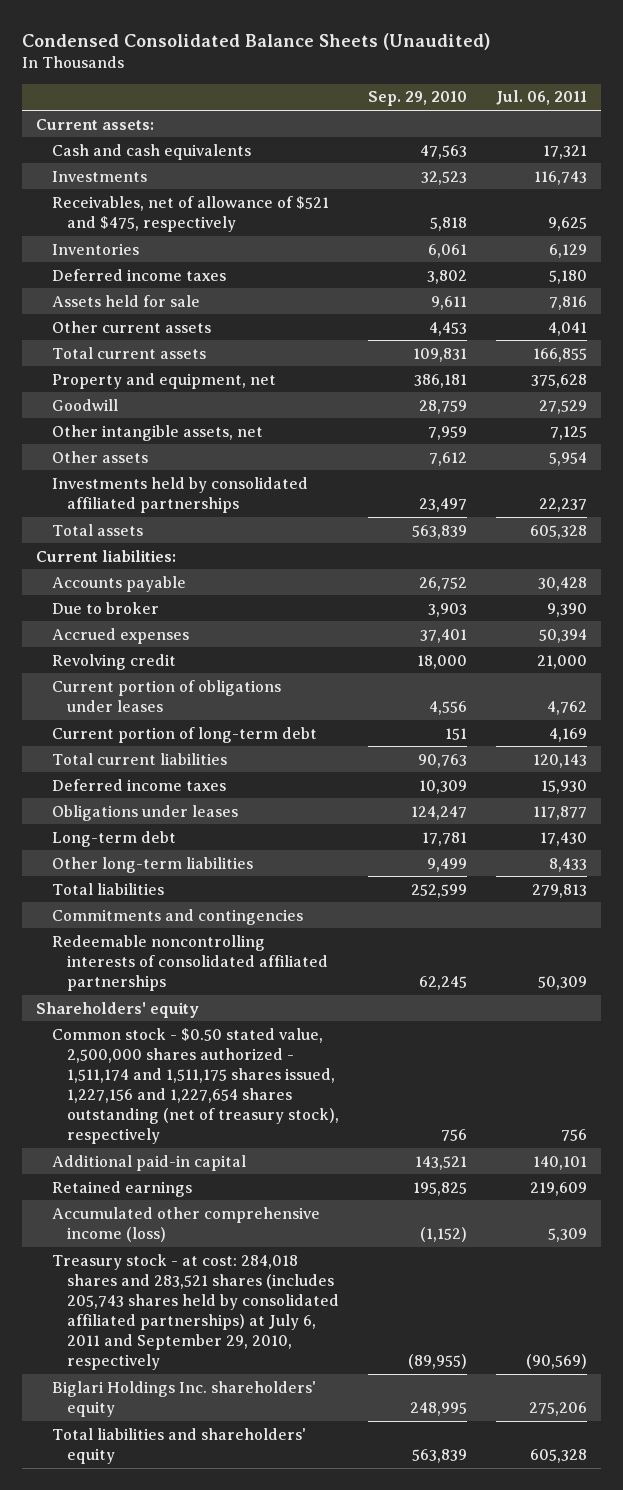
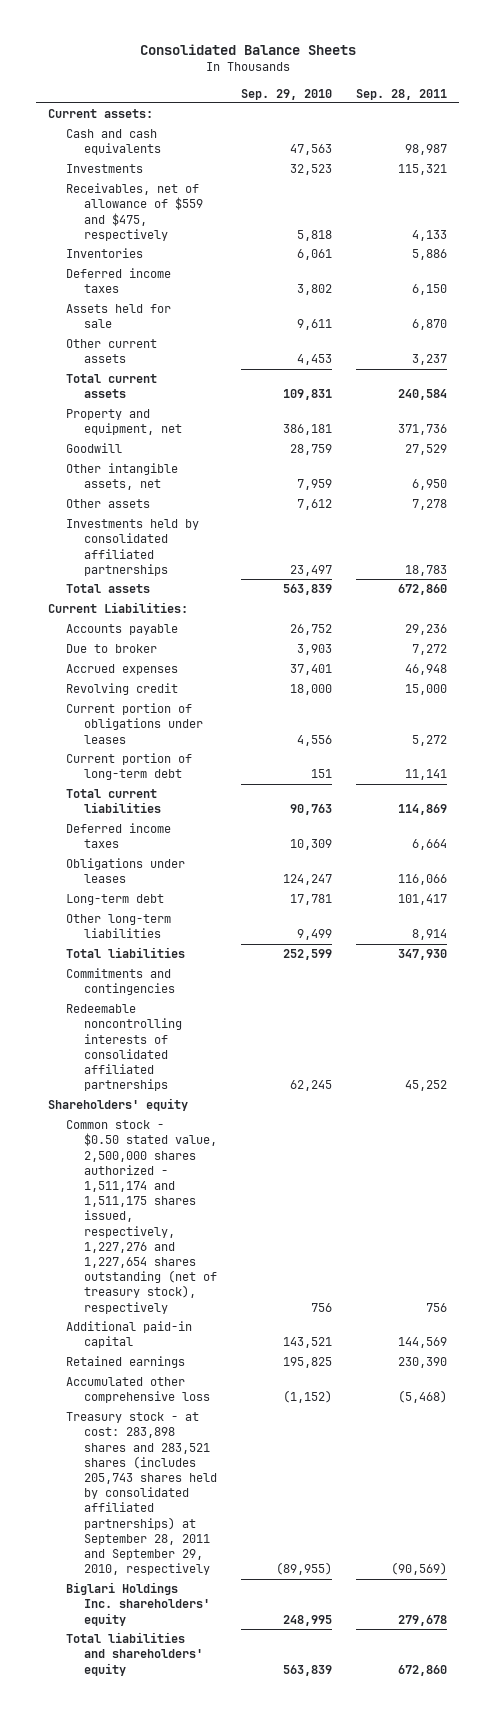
- Condensed Consolidated Balance Sheets (Unaudited)
+ Consolidated Balance Sheets
- | Sep. 29, 2010 | Jul. 06, 2011
+ | Sep. 29, 2010 | Sep. 28, 2011
- Receivables, net of allowance of $521 and $475, respectively | 5,818 | 9,625
+ Receivables, net of allowance of $559 and $475, respectively | 5,818 | 4,133
- Current liabilities:
+ Current Liabilities:
- Common stock - $0.50 stated value, 2,500,000 shares authorized - 1,511,174 and 1,511,175 shares issued, 1,227,156 and 1,227,654 shares outstanding (net of treasury stock), respectively | 756 | 756
+ Common stock - $0.50 stated value, 2,500,000 shares authorized - 1,511,174 and 1,511,175 shares issued, respectively, 1,227,276 and 1,227,654 shares outstanding (net of treasury stock), respectively | 756 | 756
- Accumulated other comprehensive income (loss) | (1,152) | 5,309
- Treasury stock - at cost: 284,018 shares and 283,521 shares (includes 205,743 shares held by consolidated affiliated partnerships) at July 6, 2011 and September 29, 2010, respectively | (89,955) | (90,569)
+ Accumulated other comprehensive loss | (1,152) | (5,468)
+ Treasury stock - at cost: 283,898 shares and 283,521 shares (includes 205,743 shares held by consolidated affiliated partnerships) at September 28, 2011 and September 29, 2010, respectively | (89,955) | (90,569)

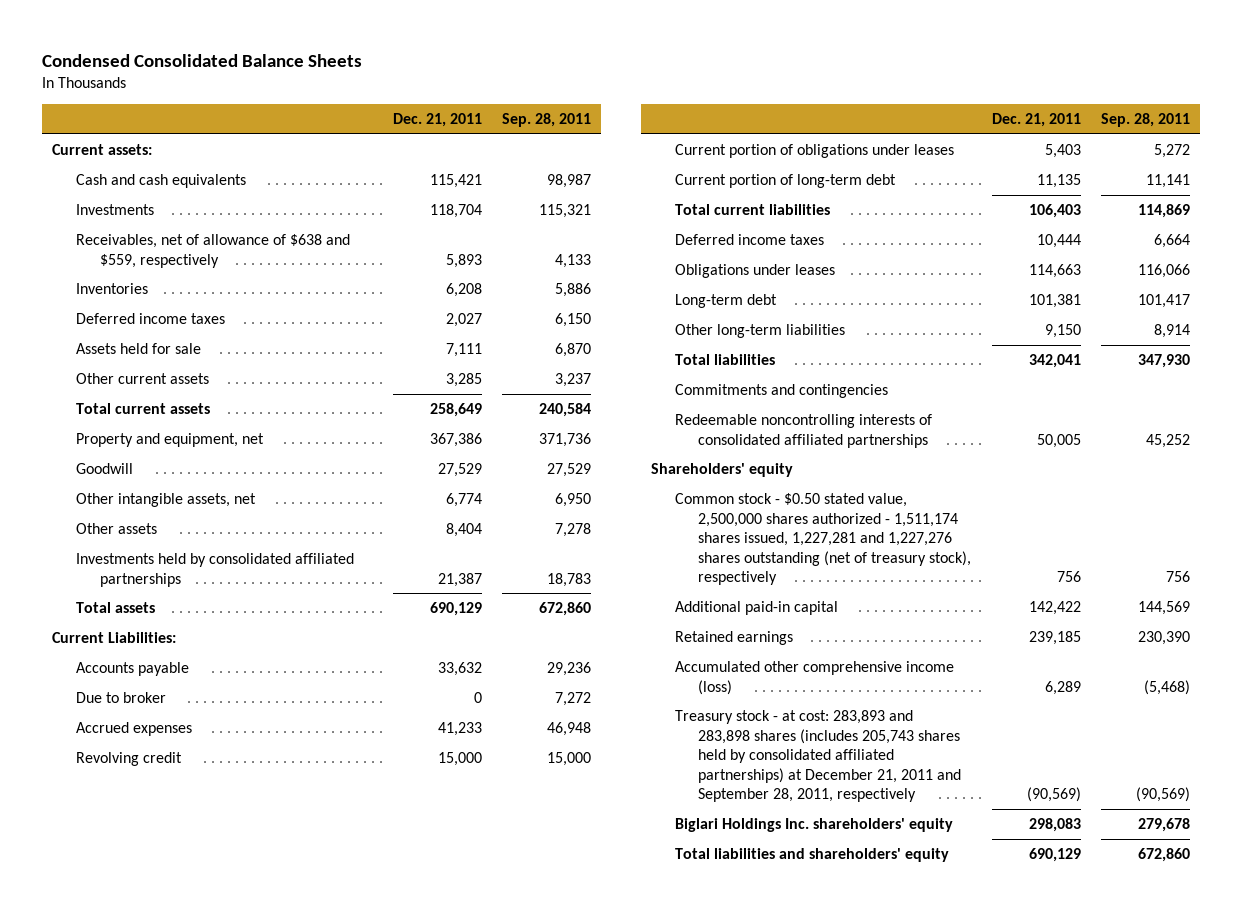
- Consolidated Balance Sheets
+ Condensed Consolidated Balance Sheets
- | Sep. 29, 2010 | Sep. 28, 2011
+ | Dec. 21, 2011 | Sep. 28, 2011
- Receivables, net of allowance of $559 and $475, respectively | 5,818 | 4,133
+ Receivables, net of allowance of $638 and $559, respectively | 5,893 | 4,133
- Common stock - $0.50 stated value, 2,500,000 shares authorized - 1,511,174 and 1,511,175 shares issued, respectively, 1,227,276 and 1,227,654 shares outstanding (net of treasury stock), respectively | 756 | 756
+ Common stock - $0.50 stated value, 2,500,000 shares authorized - 1,511,174 shares issued, 1,227,281 and 1,227,276 shares outstanding (net of treasury stock), respectively | 756 | 756
- Accumulated other comprehensive loss | (1,152) | (5,468)
- Treasury stock - at cost: 283,898 shares and 283,521 shares (includes 205,743 shares held by consolidated affiliated partnerships) at September 28, 2011 and September 29, 2010, respectively | (89,955) | (90,569)
+ Accumulated other comprehensive income (loss) | 6,289 | (5,468)
+ Treasury stock - at cost: 283,893 and 283,898 shares (includes 205,743 shares held by consolidated affiliated partnerships) at December 21, 2011 and September 28, 2011, respectively | (90,569) | (90,569)

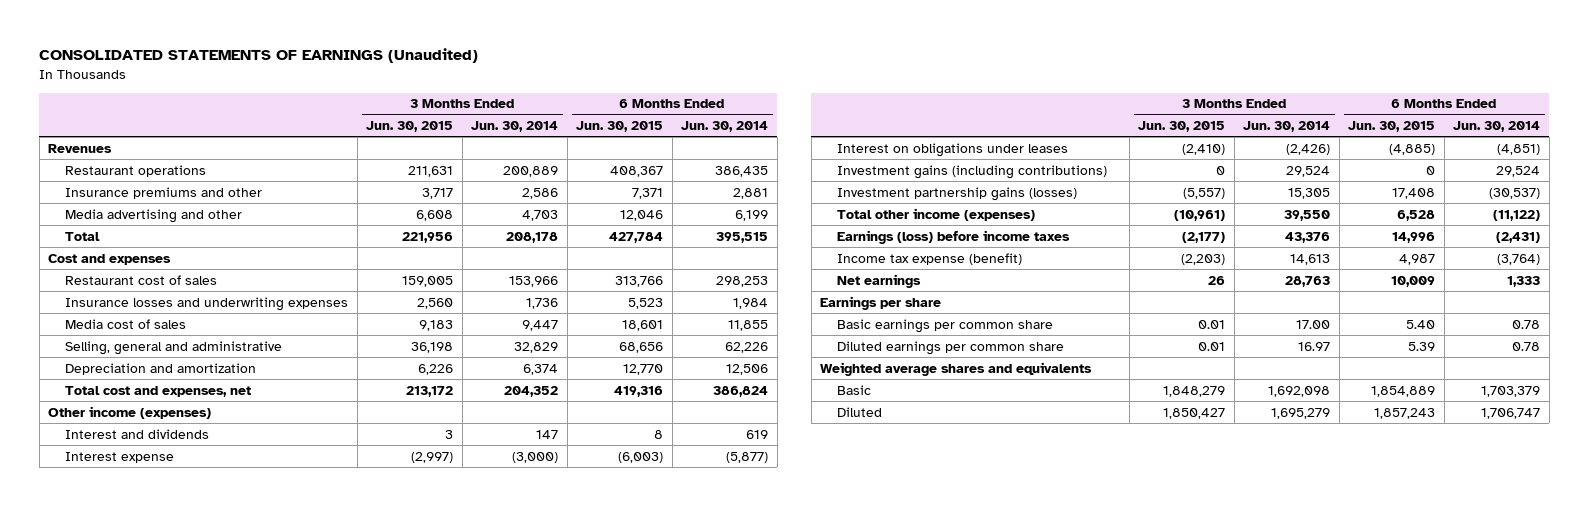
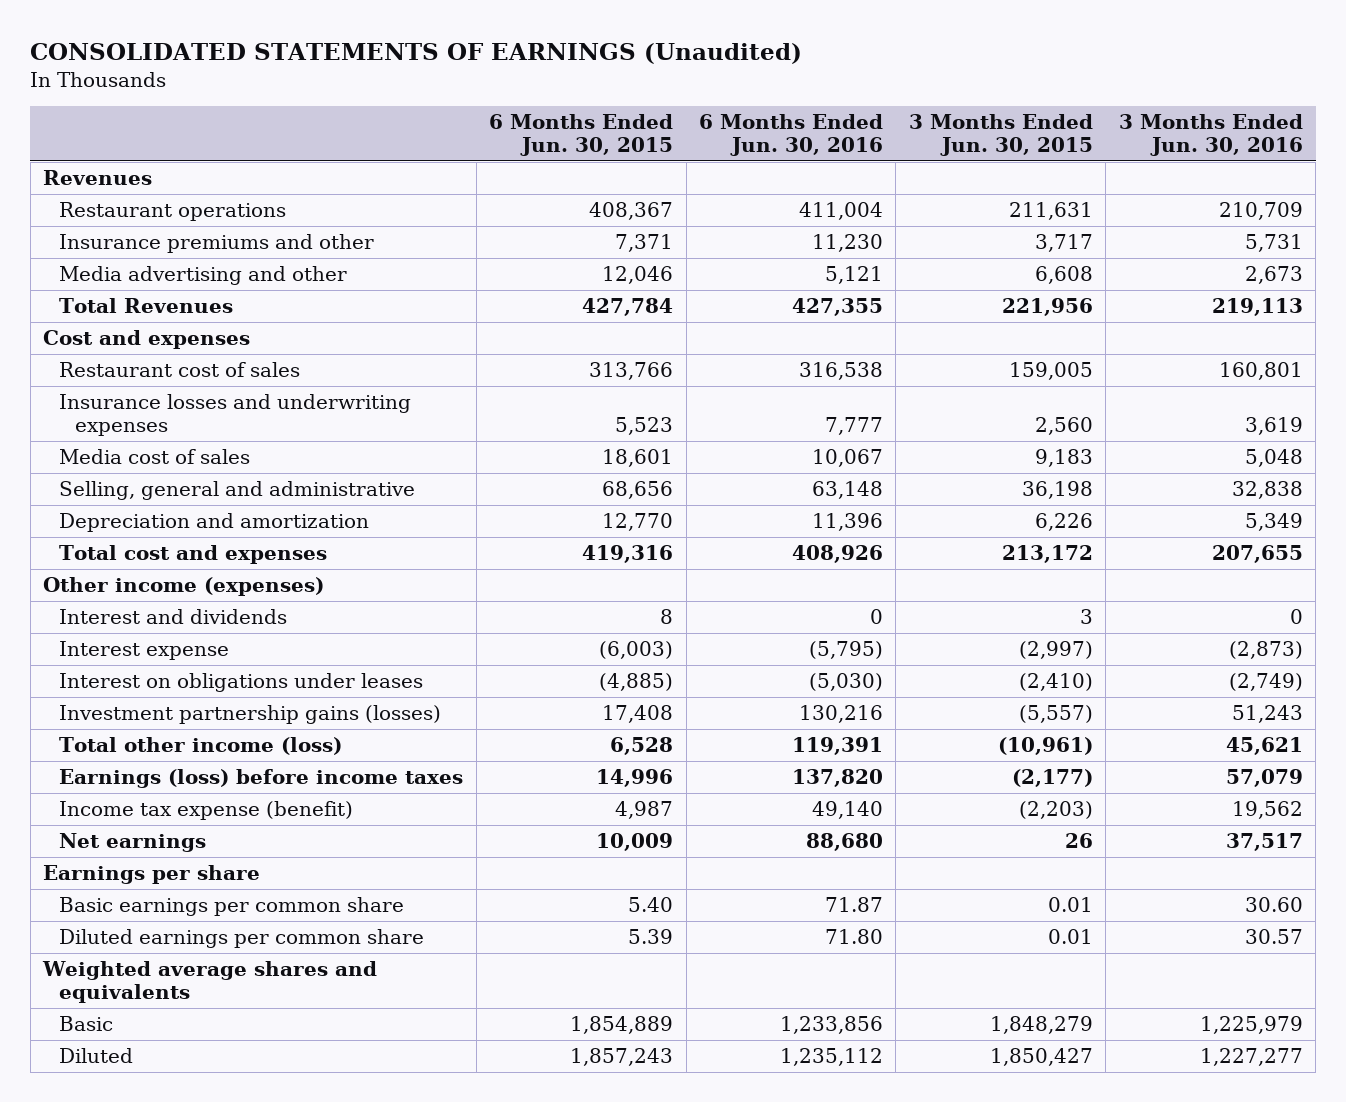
- | 3 Months Ended Jun. 30, 2015 | 3 Months Ended Jun. 30, 2014 | 6 Months Ended Jun. 30, 2015 | 6 Months Ended Jun. 30, 2014
+ | 6 Months Ended Jun. 30, 2015 | 6 Months Ended Jun. 30, 2016 | 3 Months Ended Jun. 30, 2015 | 3 Months Ended Jun. 30, 2016
- Total | 221,956 | 208,178 | 427,784 | 395,515
+ Total Revenues | 427,784 | 427,355 | 221,956 | 219,113
- Total cost and expenses, net | 213,172 | 204,352 | 419,316 | 386,824
+ Total cost and expenses | 419,316 | 408,926 | 213,172 | 207,655
- Investment gains (including contributions) | 0 | 29,524 | 0 | 29,524
- Total other income (expenses) | (10,961) | 39,550 | 6,528 | (11,122)
+ Total other income (loss) | 6,528 | 119,391 | (10,961) | 45,621

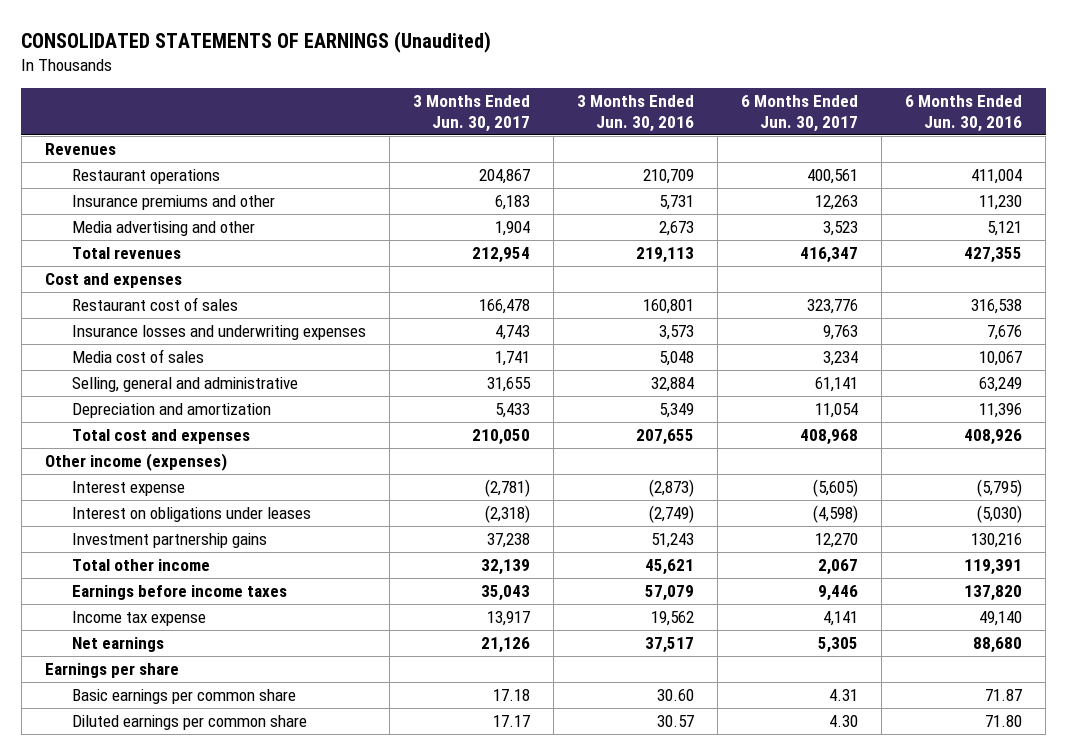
- | 6 Months Ended Jun. 30, 2015 | 6 Months Ended Jun. 30, 2016 | 3 Months Ended Jun. 30, 2015 | 3 Months Ended Jun. 30, 2016
+ | 3 Months Ended Jun. 30, 2017 | 3 Months Ended Jun. 30, 2016 | 6 Months Ended Jun. 30, 2017 | 6 Months Ended Jun. 30, 2016
- Total Revenues | 427,784 | 427,355 | 221,956 | 219,113
+ Total revenues | 212,954 | 219,113 | 416,347 | 427,355
- Insurance losses and underwriting expenses | 5,523 | 7,777 | 2,560 | 3,619
+ Insurance losses and underwriting expenses | 4,743 | 3,573 | 9,763 | 7,676
- Selling, general and administrative | 68,656 | 63,148 | 36,198 | 32,838
+ Selling, general and administrative | 31,655 | 32,884 | 61,141 | 63,249
- Interest and dividends | 8 | 0 | 3 | 0
- Investment partnership gains (losses) | 17,408 | 130,216 | (5,557) | 51,243
- Total other income (loss) | 6,528 | 119,391 | (10,961) | 45,621
- Earnings (loss) before income taxes | 14,996 | 137,820 | (2,177) | 57,079
- Income tax expense (benefit) | 4,987 | 49,140 | (2,203) | 19,562
+ Investment partnership gains | 37,238 | 51,243 | 12,270 | 130,216
+ Total other income | 32,139 | 45,621 | 2,067 | 119,391
+ Earnings before income taxes | 35,043 | 57,079 | 9,446 | 137,820
+ Income tax expense | 13,917 | 19,562 | 4,141 | 49,140
- Weighted average shares and equivalents
- Basic | 1,854,889 | 1,233,856 | 1,848,279 | 1,225,979
- Diluted | 1,857,243 | 1,235,112 | 1,850,427 | 1,227,277

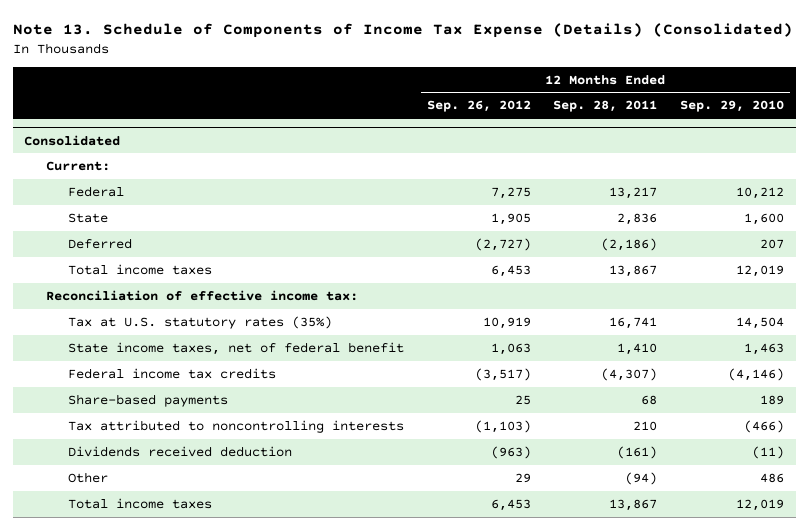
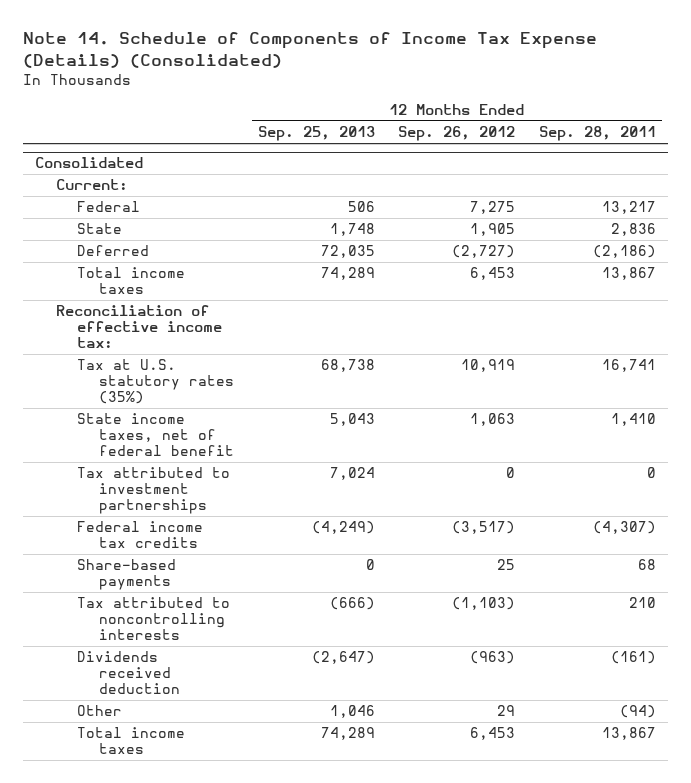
- Note 13. Schedule of Components of Income Tax Expense (Details) (Consolidated)
+ Note 14. Schedule of Components of Income Tax Expense (Details) (Consolidated)
- | 12 Months Ended Sep. 26, 2012 | 12 Months Ended Sep. 28, 2011 | 12 Months Ended Sep. 29, 2010
+ | 12 Months Ended Sep. 25, 2013 | 12 Months Ended Sep. 26, 2012 | 12 Months Ended Sep. 28, 2011
@ Consolidated
+ Tax attributed to investment partnerships | 7,024 | 0 | 0

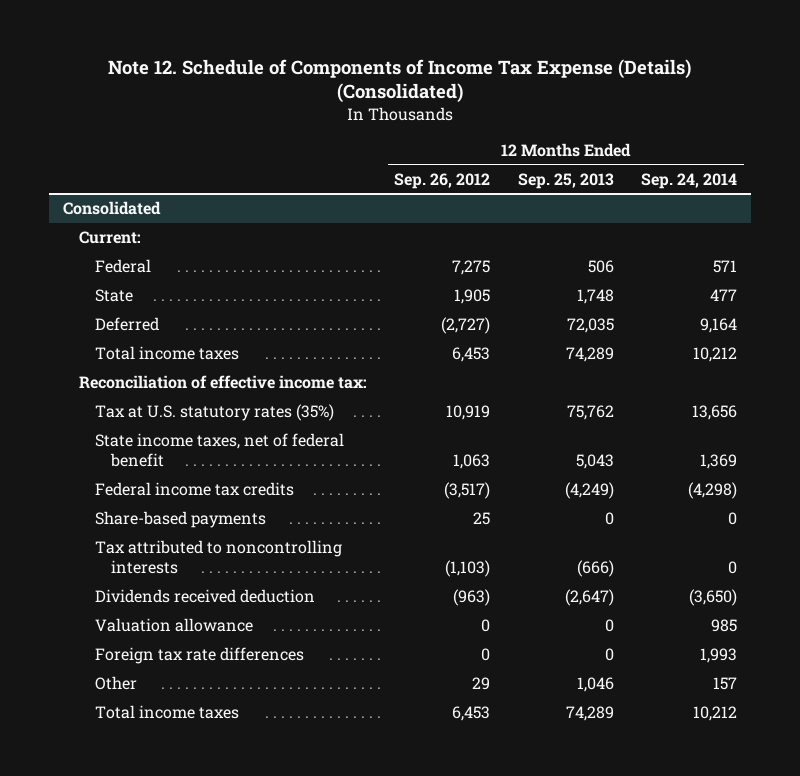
- Note 14. Schedule of Components of Income Tax Expense (Details) (Consolidated)
+ Note 12. Schedule of Components of Income Tax Expense (Details) (Consolidated)
- | 12 Months Ended Sep. 25, 2013 | 12 Months Ended Sep. 26, 2012 | 12 Months Ended Sep. 28, 2011
+ | 12 Months Ended Sep. 26, 2012 | 12 Months Ended Sep. 25, 2013 | 12 Months Ended Sep. 24, 2014
@ Consolidated
- Tax at U.S. statutory rates (35%) | 68,738 | 10,919 | 16,741
+ Tax at U.S. statutory rates (35%) | 10,919 | 75,762 | 13,656
- Tax attributed to investment partnerships | 7,024 | 0 | 0
+ Valuation allowance | 0 | 0 | 985
+ Foreign tax rate differences | 0 | 0 | 1,993

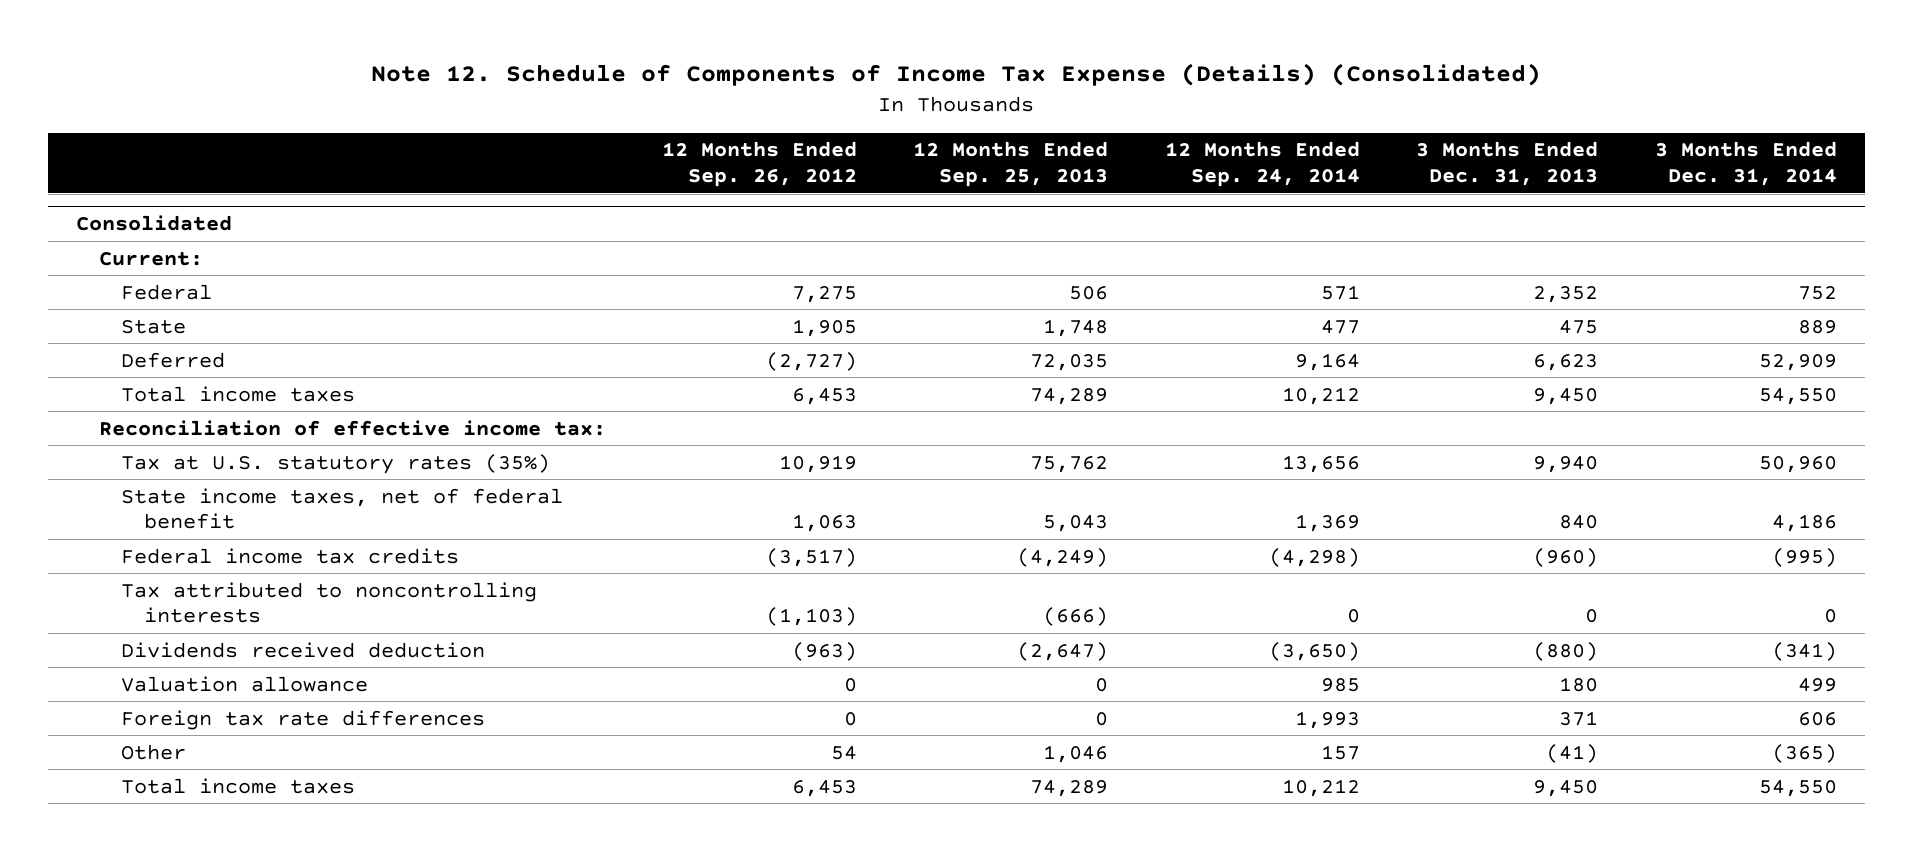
- | 12 Months Ended Sep. 26, 2012 | 12 Months Ended Sep. 25, 2013 | 12 Months Ended Sep. 24, 2014
+ | 12 Months Ended Sep. 26, 2012 | 12 Months Ended Sep. 25, 2013 | 12 Months Ended Sep. 24, 2014 | 3 Months Ended Dec. 31, 2013 | 3 Months Ended Dec. 31, 2014
@ Consolidated
- Share-based payments | 25 | 0 | 0
- Other | 29 | 1,046 | 157
+ Other | 54 | 1,046 | 157 | (41) | (365)

